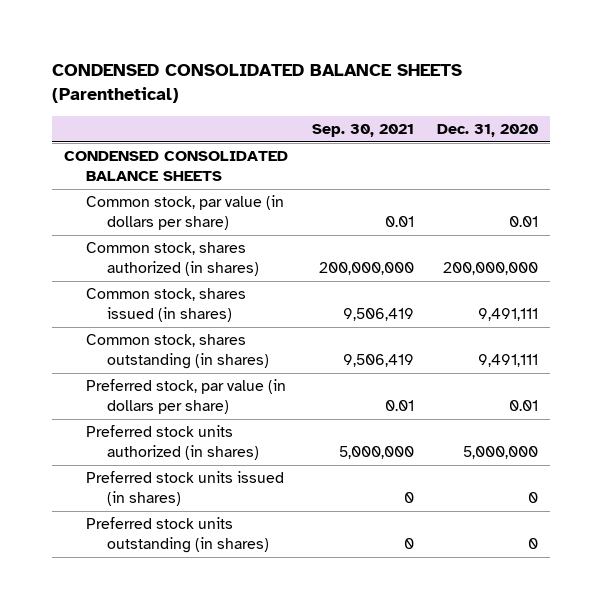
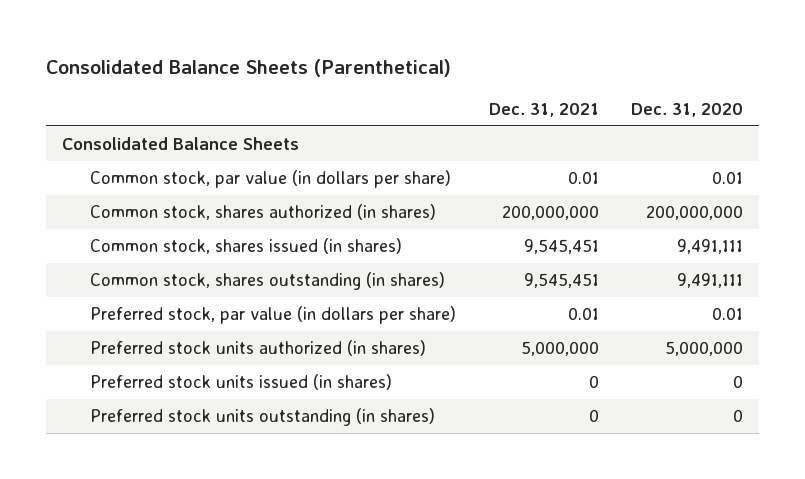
- CONDENSED CONSOLIDATED BALANCE SHEETS (Parenthetical)
+ Consolidated Balance Sheets (Parenthetical)
- | Sep. 30, 2021 | Dec. 31, 2020
+ | Dec. 31, 2021 | Dec. 31, 2020
- CONDENSED CONSOLIDATED BALANCE SHEETS
+ Consolidated Balance Sheets

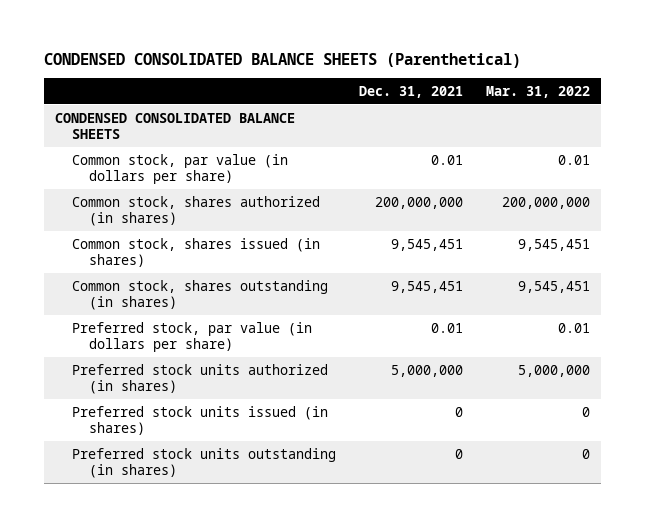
- Consolidated Balance Sheets (Parenthetical)
+ CONDENSED CONSOLIDATED BALANCE SHEETS (Parenthetical)
- | Dec. 31, 2021 | Dec. 31, 2020
+ | Dec. 31, 2021 | Mar. 31, 2022
- Consolidated Balance Sheets
+ CONDENSED CONSOLIDATED BALANCE SHEETS

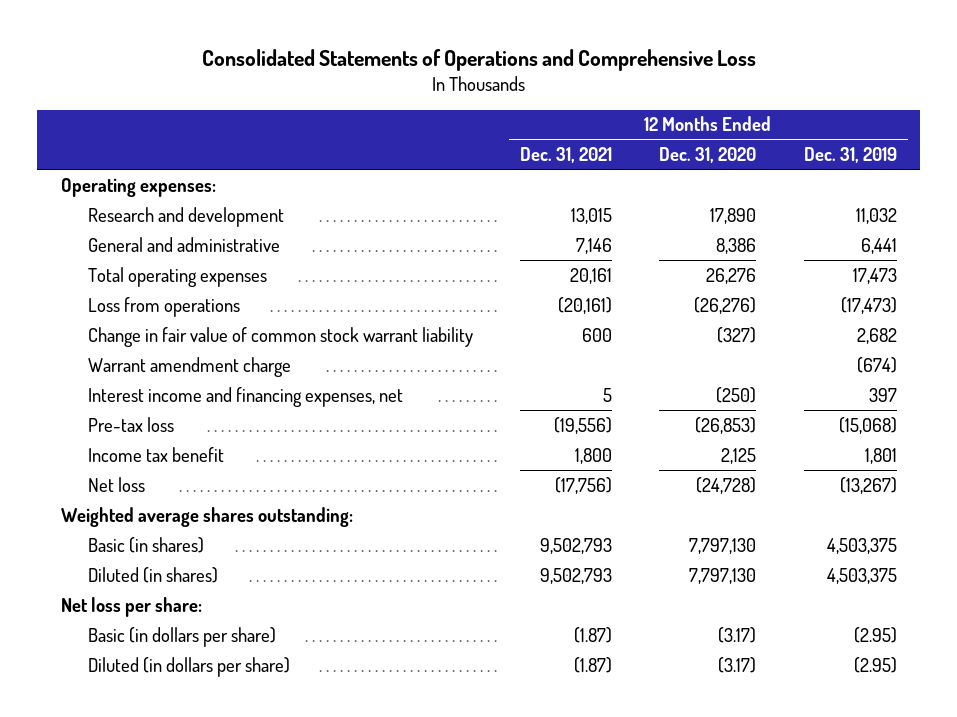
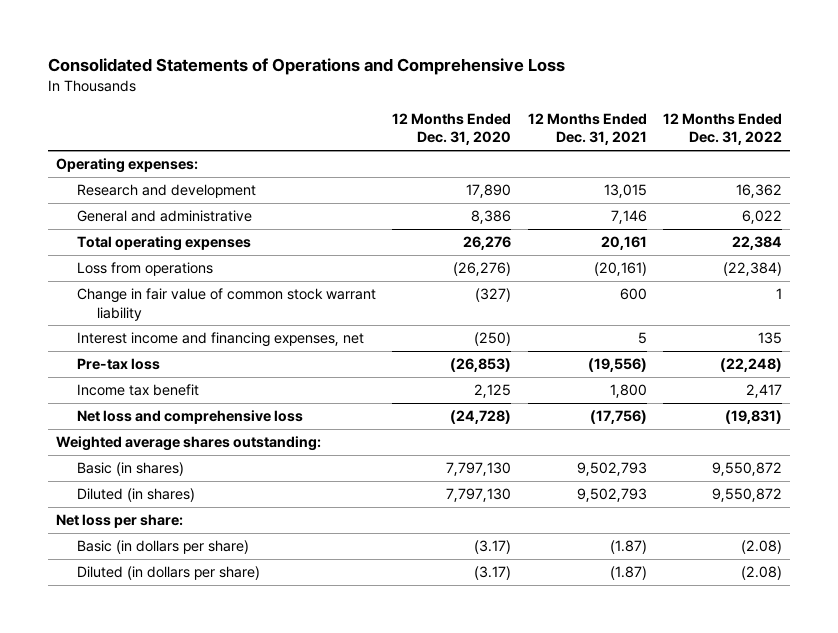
- | 12 Months Ended Dec. 31, 2021 | 12 Months Ended Dec. 31, 2020 | 12 Months Ended Dec. 31, 2019
+ | 12 Months Ended Dec. 31, 2020 | 12 Months Ended Dec. 31, 2021 | 12 Months Ended Dec. 31, 2022
- Warrant amendment charge | | | (674)
- Net loss | (17,756) | (24,728) | (13,267)
+ Net loss and comprehensive loss | (24,728) | (17,756) | (19,831)

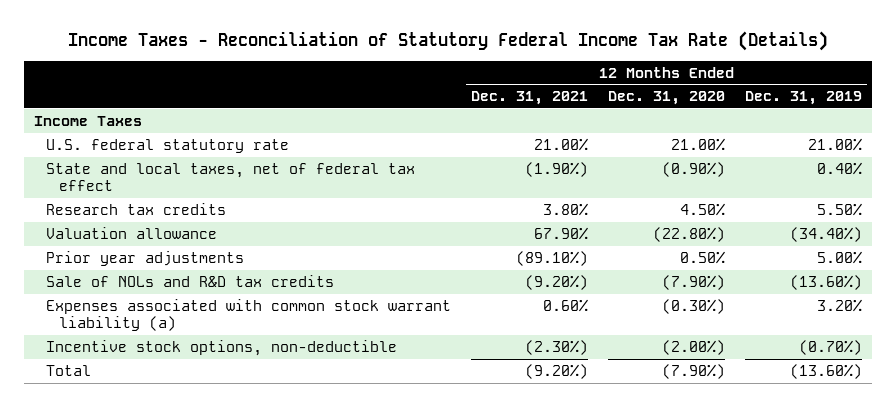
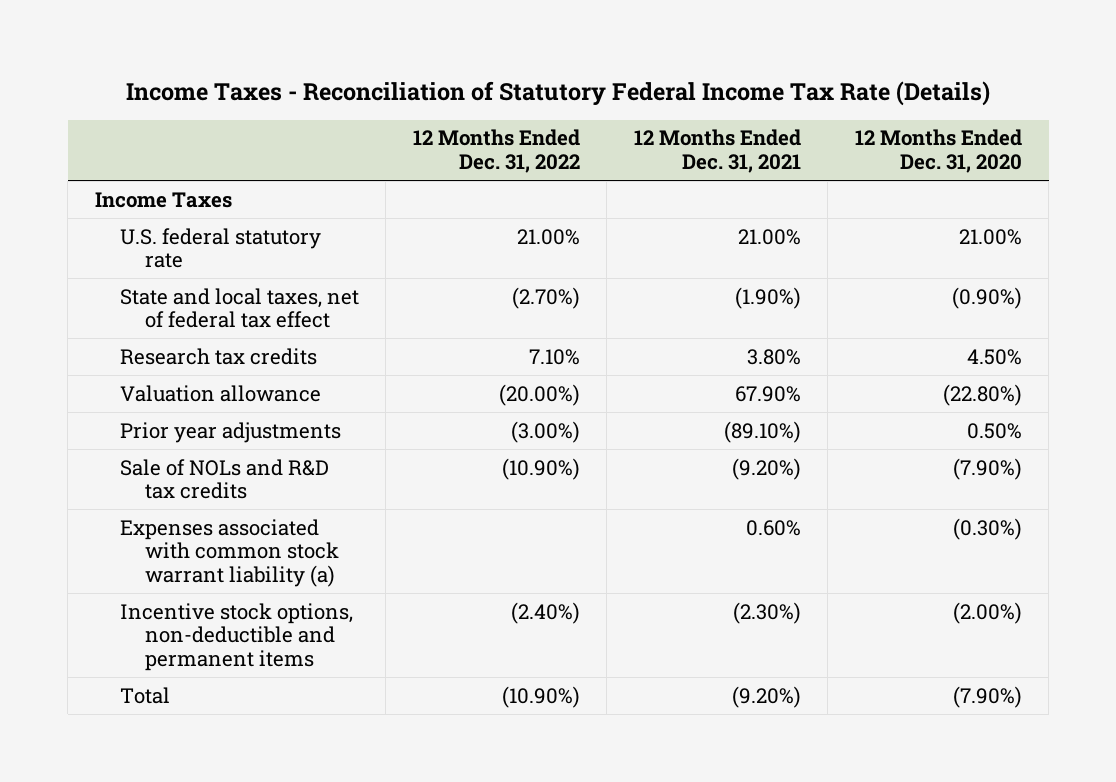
- | 12 Months Ended Dec. 31, 2021 | 12 Months Ended Dec. 31, 2020 | 12 Months Ended Dec. 31, 2019
+ | 12 Months Ended Dec. 31, 2022 | 12 Months Ended Dec. 31, 2021 | 12 Months Ended Dec. 31, 2020
- Incentive stock options, non-deductible | (2.30%) | (2.00%) | (0.70%)
+ Incentive stock options, non-deductible and permanent items | (2.40%) | (2.30%) | (2.00%)

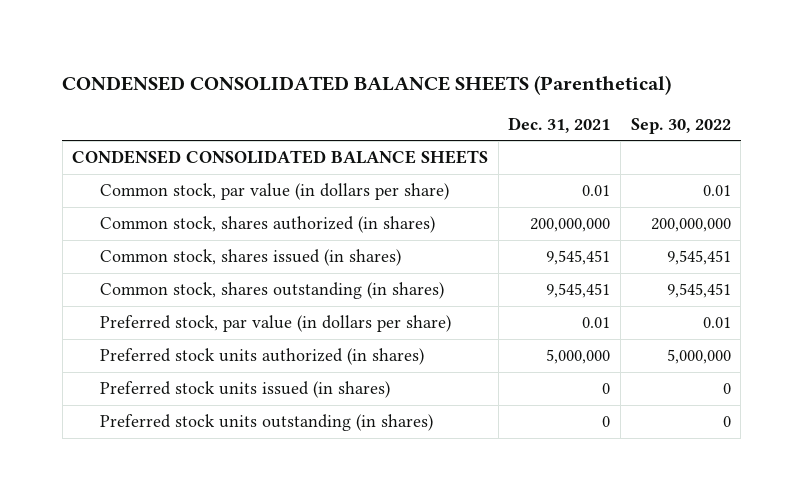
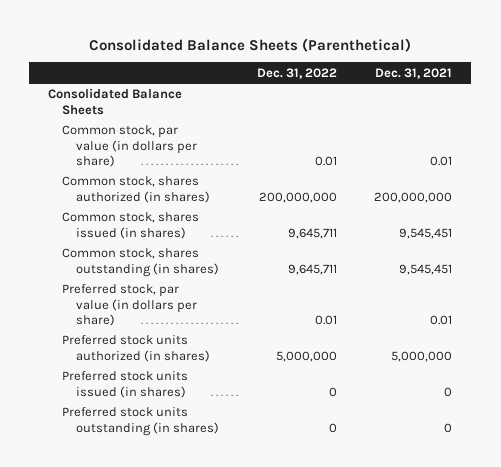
- CONDENSED CONSOLIDATED BALANCE SHEETS (Parenthetical)
+ Consolidated Balance Sheets (Parenthetical)
- | Dec. 31, 2021 | Sep. 30, 2022
+ | Dec. 31, 2022 | Dec. 31, 2021
- CONDENSED CONSOLIDATED BALANCE SHEETS
+ Consolidated Balance Sheets

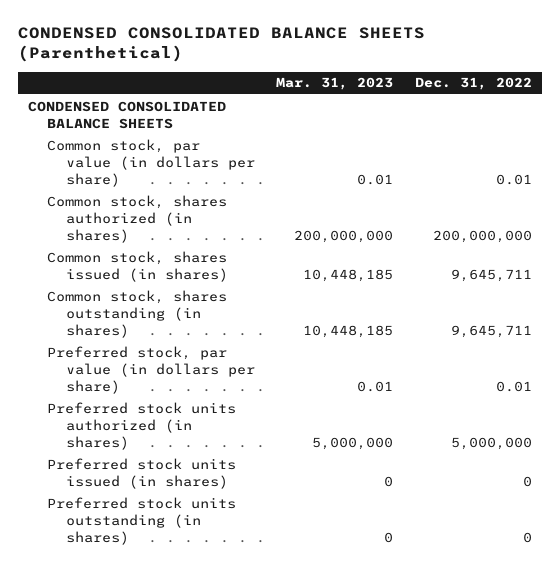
- Consolidated Balance Sheets (Parenthetical)
+ CONDENSED CONSOLIDATED BALANCE SHEETS (Parenthetical)
- | Dec. 31, 2022 | Dec. 31, 2021
+ | Mar. 31, 2023 | Dec. 31, 2022
- Consolidated Balance Sheets
+ CONDENSED CONSOLIDATED BALANCE SHEETS

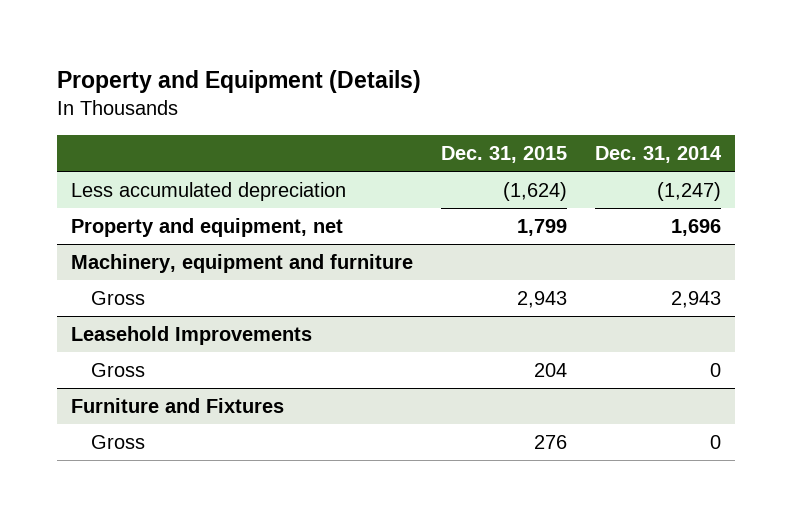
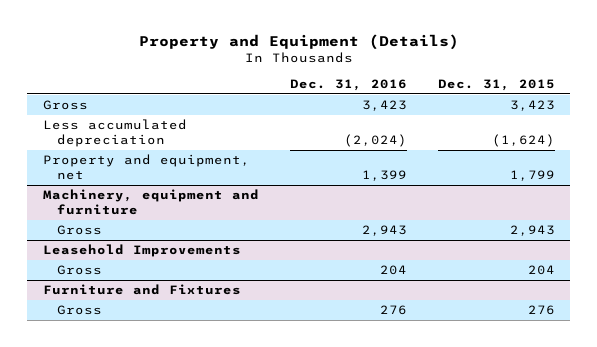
- | Dec. 31, 2015 | Dec. 31, 2014
+ | Dec. 31, 2016 | Dec. 31, 2015
+ Gross | 3,423 | 3,423

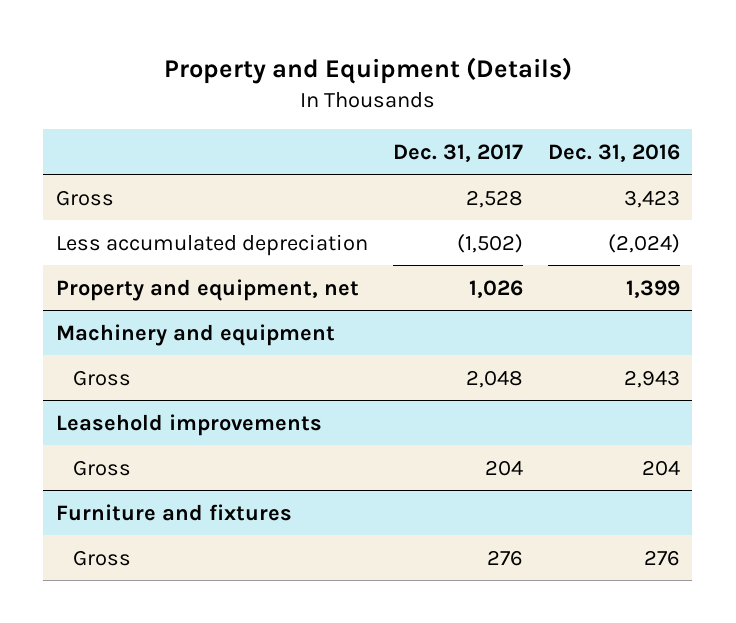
- | Dec. 31, 2016 | Dec. 31, 2015
+ | Dec. 31, 2017 | Dec. 31, 2016
- Machinery, equipment and furniture
+ Machinery and equipment
- Leasehold Improvements
+ Leasehold improvements
- Furniture and Fixtures
+ Furniture and fixtures

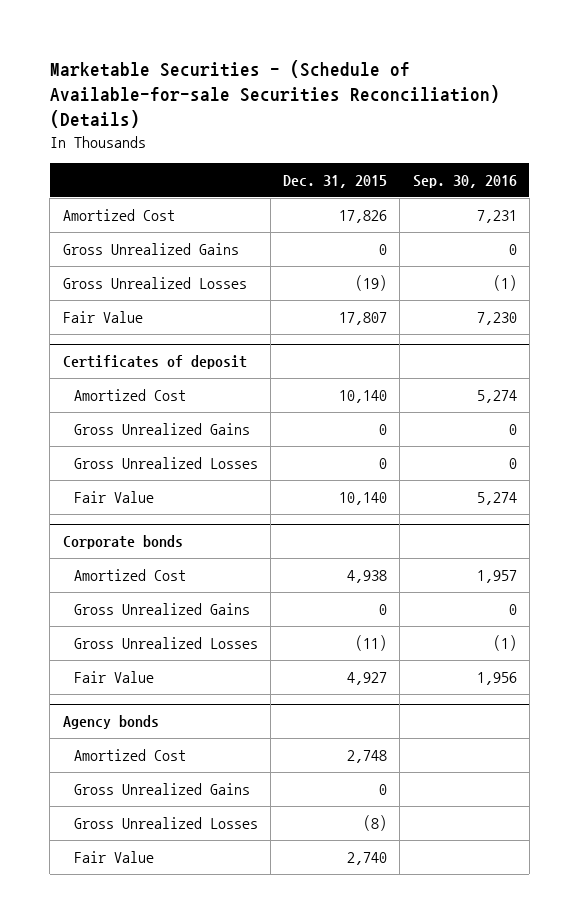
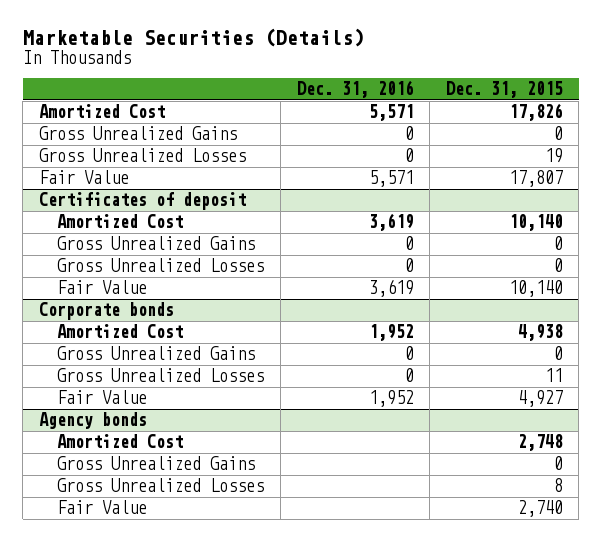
- Marketable Securities - (Schedule of Available-for-sale Securities Reconciliation) (Details)
+ Marketable Securities (Details)
- | Dec. 31, 2015 | Sep. 30, 2016
+ | Dec. 31, 2016 | Dec. 31, 2015
- Gross Unrealized Losses | (19) | (1)
+ Gross Unrealized Losses | 0 | 19
@ Corporate bonds
- Gross Unrealized Losses | (11) | (1)
+ Gross Unrealized Losses | 0 | 11
@ Agency bonds
- Gross Unrealized Losses | (8) |
+ Gross Unrealized Losses | | 8

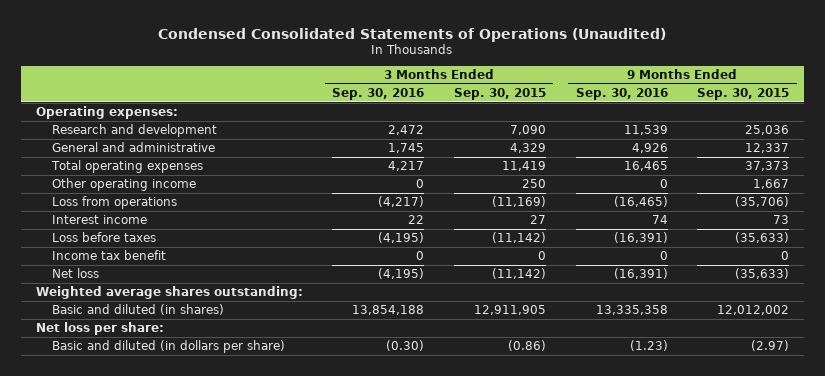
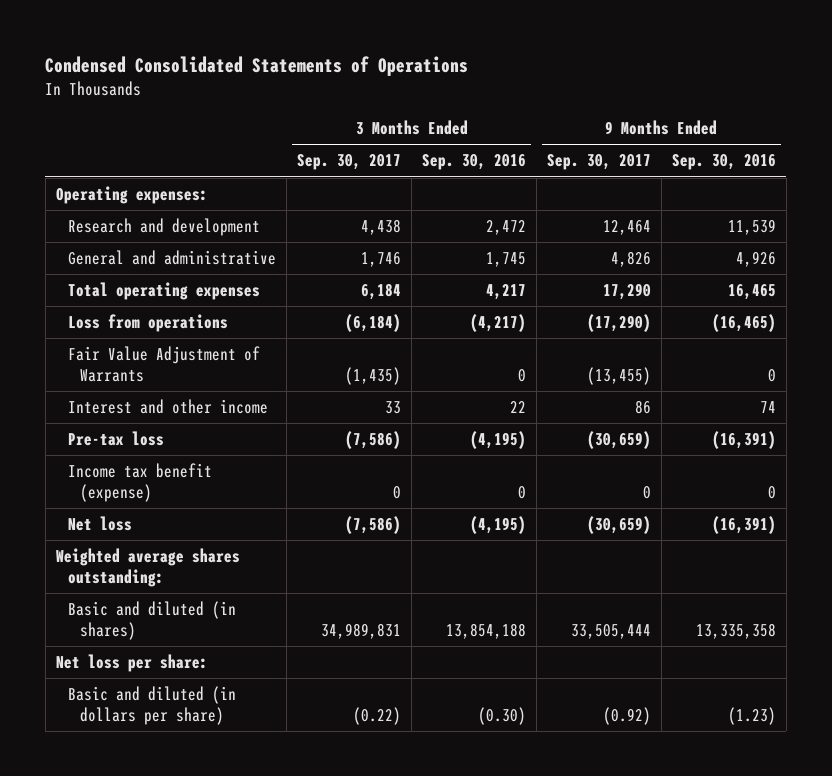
- Condensed Consolidated Statements of Operations (Unaudited)
+ Condensed Consolidated Statements of Operations
- | 3 Months Ended Sep. 30, 2016 | 3 Months Ended Sep. 30, 2015 | 9 Months Ended Sep. 30, 2016 | 9 Months Ended Sep. 30, 2015
+ | 3 Months Ended Sep. 30, 2017 | 3 Months Ended Sep. 30, 2016 | 9 Months Ended Sep. 30, 2017 | 9 Months Ended Sep. 30, 2016
- Other operating income | 0 | 250 | 0 | 1,667
- Interest income | 22 | 27 | 74 | 73
- Loss before taxes | (4,195) | (11,142) | (16,391) | (35,633)
- Income tax benefit | 0 | 0 | 0 | 0
+ Fair Value Adjustment of Warrants | (1,435) | 0 | (13,455) | 0
+ Interest and other income | 33 | 22 | 86 | 74
+ Pre-tax loss | (7,586) | (4,195) | (30,659) | (16,391)
+ Income tax benefit (expense) | 0 | 0 | 0 | 0

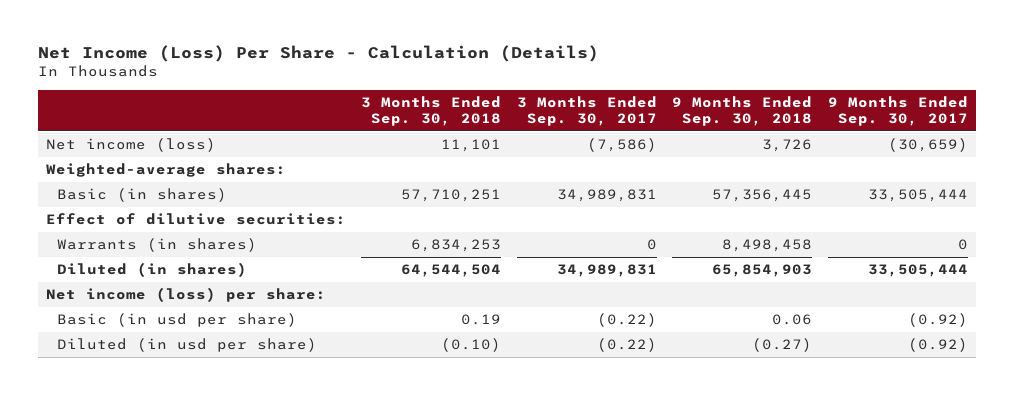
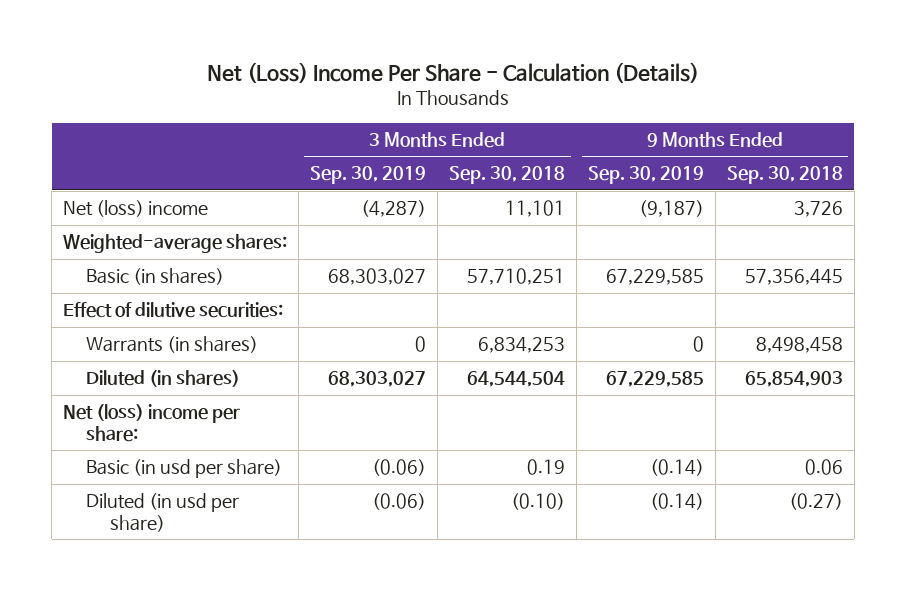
- Net Income (Loss) Per Share - Calculation (Details)
+ Net (Loss) Income Per Share - Calculation (Details)
- | 3 Months Ended Sep. 30, 2018 | 3 Months Ended Sep. 30, 2017 | 9 Months Ended Sep. 30, 2018 | 9 Months Ended Sep. 30, 2017
+ | 3 Months Ended Sep. 30, 2019 | 3 Months Ended Sep. 30, 2018 | 9 Months Ended Sep. 30, 2019 | 9 Months Ended Sep. 30, 2018
- Net income (loss) | 11,101 | (7,586) | 3,726 | (30,659)
+ Net (loss) income | (4,287) | 11,101 | (9,187) | 3,726
- Net income (loss) per share:
+ Net (loss) income per share:

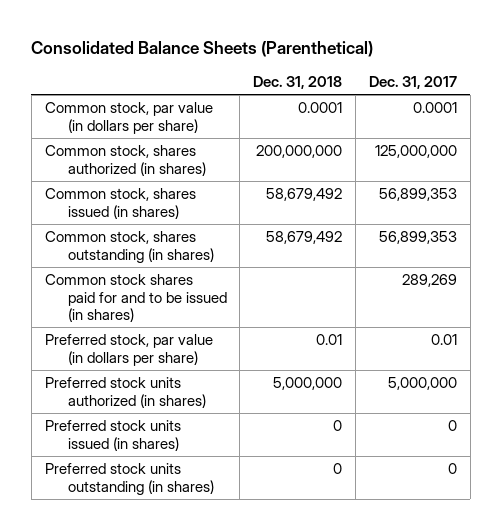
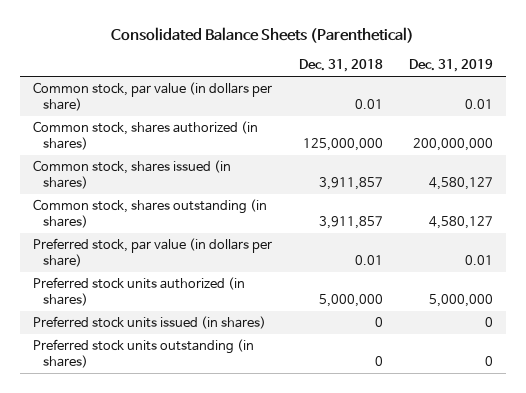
- | Dec. 31, 2018 | Dec. 31, 2017
+ | Dec. 31, 2018 | Dec. 31, 2019
- Common stock, par value (in dollars per share) | 0.0001 | 0.0001
- Common stock, shares authorized (in shares) | 200,000,000 | 125,000,000
- Common stock, shares issued (in shares) | 58,679,492 | 56,899,353
- Common stock, shares outstanding (in shares) | 58,679,492 | 56,899,353
- Common stock shares paid for and to be issued (in shares) | | 289,269
+ Common stock, par value (in dollars per share) | 0.01 | 0.01
+ Common stock, shares authorized (in shares) | 125,000,000 | 200,000,000
+ Common stock, shares issued (in shares) | 3,911,857 | 4,580,127
+ Common stock, shares outstanding (in shares) | 3,911,857 | 4,580,127

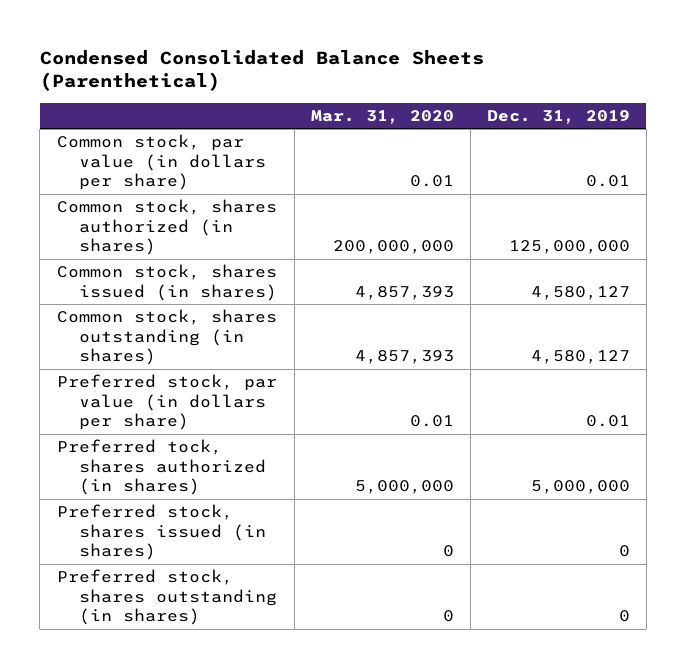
- Consolidated Balance Sheets (Parenthetical)
+ Condensed Consolidated Balance Sheets (Parenthetical)
- | Dec. 31, 2018 | Dec. 31, 2019
+ | Mar. 31, 2020 | Dec. 31, 2019
- Common stock, shares authorized (in shares) | 125,000,000 | 200,000,000
+ Common stock, shares authorized (in shares) | 200,000,000 | 125,000,000
- Preferred stock units authorized (in shares) | 5,000,000 | 5,000,000
- Preferred stock units issued (in shares) | 0 | 0
- Preferred stock units outstanding (in shares) | 0 | 0
+ Preferred tock, shares authorized (in shares) | 5,000,000 | 5,000,000
+ Preferred stock, shares issued (in shares) | 0 | 0
+ Preferred stock, shares outstanding (in shares) | 0 | 0

